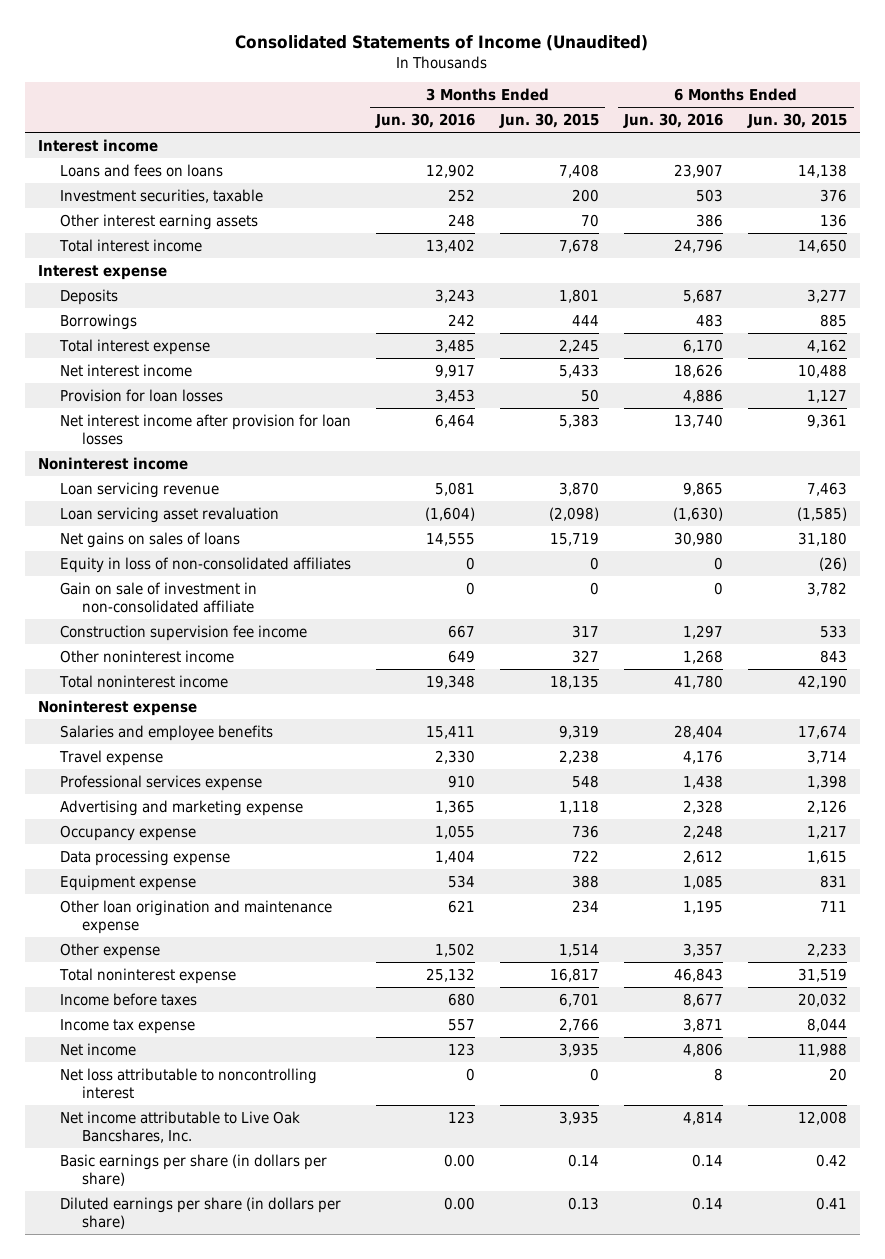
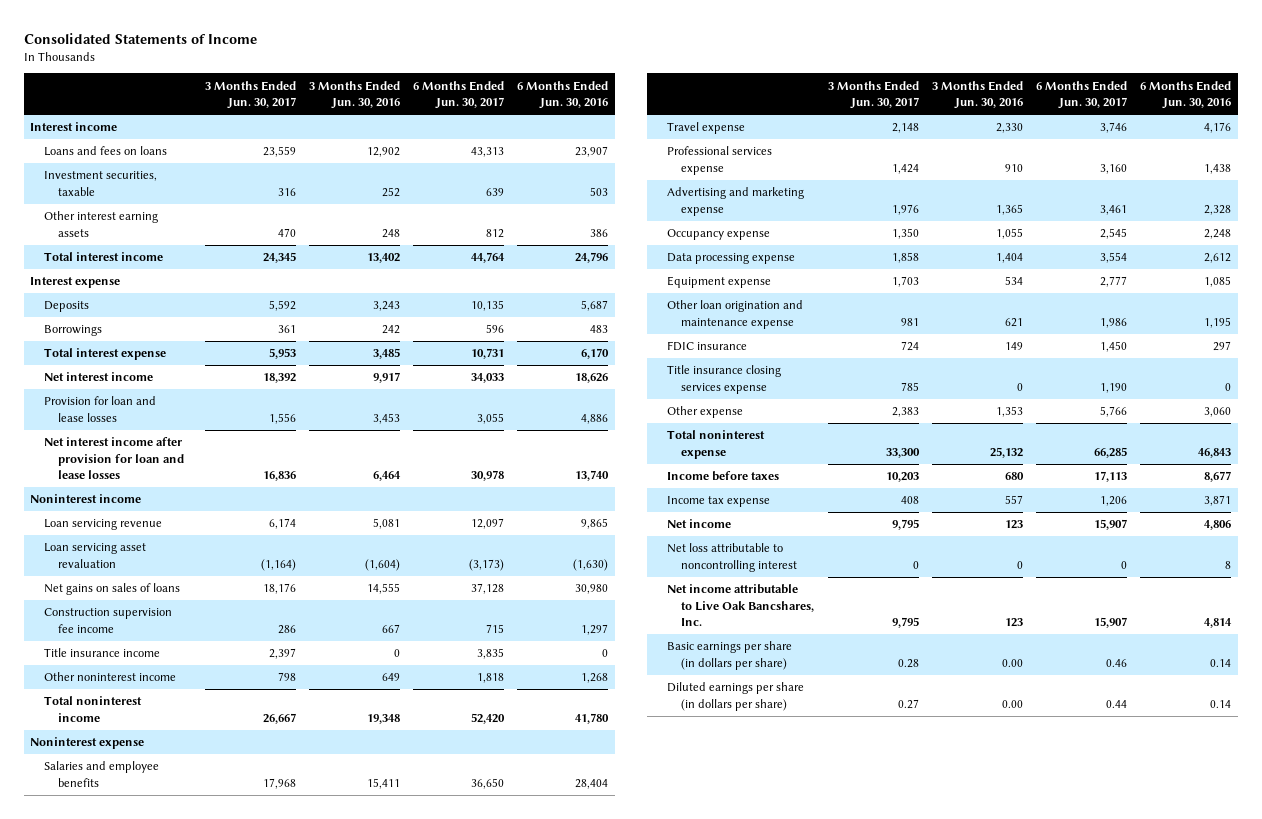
- Consolidated Statements of Income (Unaudited)
+ Consolidated Statements of Income
- | 3 Months Ended Jun. 30, 2016 | 3 Months Ended Jun. 30, 2015 | 6 Months Ended Jun. 30, 2016 | 6 Months Ended Jun. 30, 2015
+ | 3 Months Ended Jun. 30, 2017 | 3 Months Ended Jun. 30, 2016 | 6 Months Ended Jun. 30, 2017 | 6 Months Ended Jun. 30, 2016
- Provision for loan losses | 3,453 | 50 | 4,886 | 1,127
- Net interest income after provision for loan losses | 6,464 | 5,383 | 13,740 | 9,361
+ Provision for loan and lease losses | 1,556 | 3,453 | 3,055 | 4,886
+ Net interest income after provision for loan and lease losses | 16,836 | 6,464 | 30,978 | 13,740
- Equity in loss of non-consolidated affiliates | 0 | 0 | 0 | (26)
- Gain on sale of investment in non-consolidated affiliate | 0 | 0 | 0 | 3,782
+ Title insurance income | 2,397 | 0 | 3,835 | 0
- Other expense | 1,502 | 1,514 | 3,357 | 2,233
+ FDIC insurance | 724 | 149 | 1,450 | 297
+ Title insurance closing services expense | 785 | 0 | 1,190 | 0
+ Other expense | 2,383 | 1,353 | 5,766 | 3,060

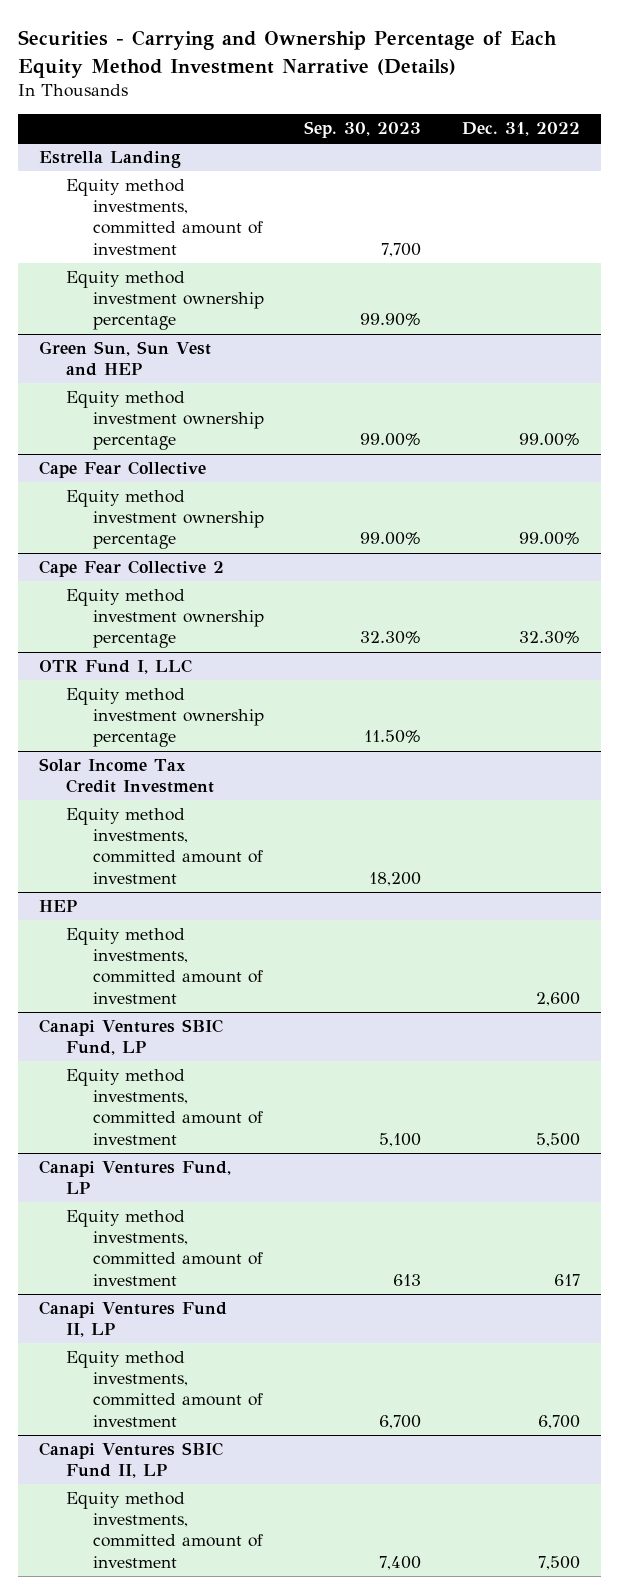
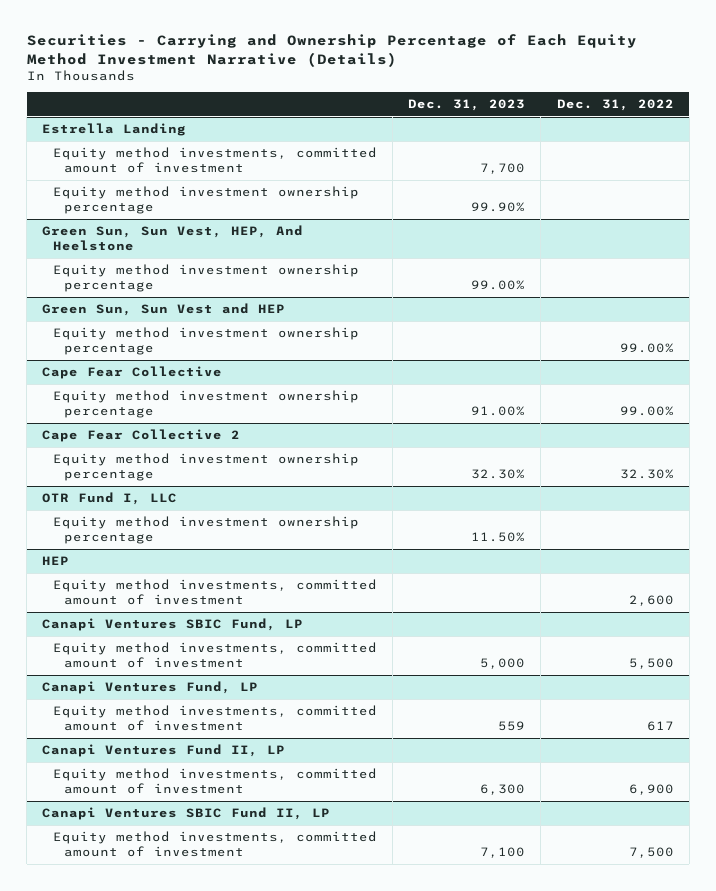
- | Sep. 30, 2023 | Dec. 31, 2022
+ | Dec. 31, 2023 | Dec. 31, 2022
+ Green Sun, Sun Vest, HEP, And Heelstone
+ Equity method investment ownership percentage | 99.00% |
- Solar Income Tax Credit Investment
- Equity method investments, committed amount of investment | 18,200 |
@ Canapi Ventures Fund II, LP
- Equity method investments, committed amount of investment | 6,700 | 6,700
+ Equity method investments, committed amount of investment | 6,300 | 6,900

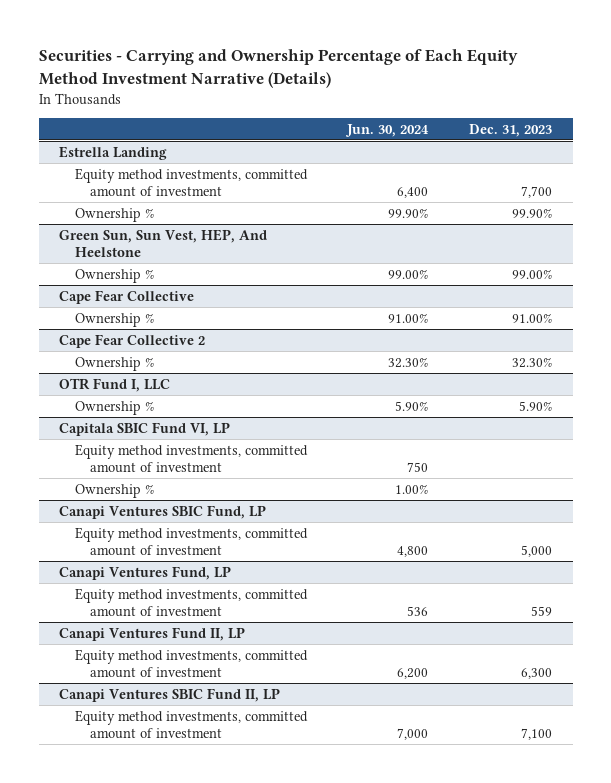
- | Dec. 31, 2023 | Dec. 31, 2022
+ | Jun. 30, 2024 | Dec. 31, 2023
@ Estrella Landing
- Equity method investment ownership percentage | 99.90% |
+ Ownership % | 99.90% | 99.90%
@ Green Sun, Sun Vest, HEP, And Heelstone
- Equity method investment ownership percentage | 99.00% |
- Green Sun, Sun Vest and HEP
- Equity method investment ownership percentage | | 99.00%
@ Green Sun, Sun Vest, HEP, And Heelstone
+ Ownership % | 99.00% | 99.00%
@ Cape Fear Collective
- Equity method investment ownership percentage | 91.00% | 99.00%
+ Ownership % | 91.00% | 91.00%
@ Cape Fear Collective 2
- Equity method investment ownership percentage | 32.30% | 32.30%
+ Ownership % | 32.30% | 32.30%
@ OTR Fund I, LLC
- Equity method investment ownership percentage | 11.50% |
- HEP
@ OTR Fund I, LLC
+ Ownership % | 5.90% | 5.90%
+ Capitala SBIC Fund VI, LP
+ Ownership % | 1.00% |

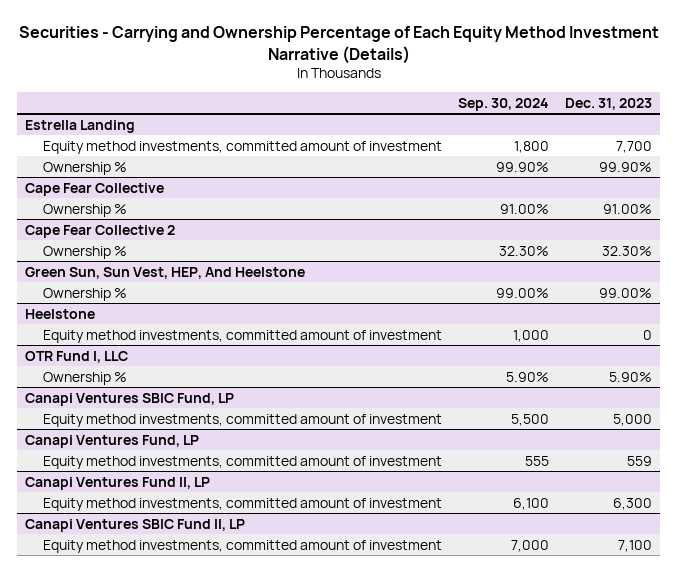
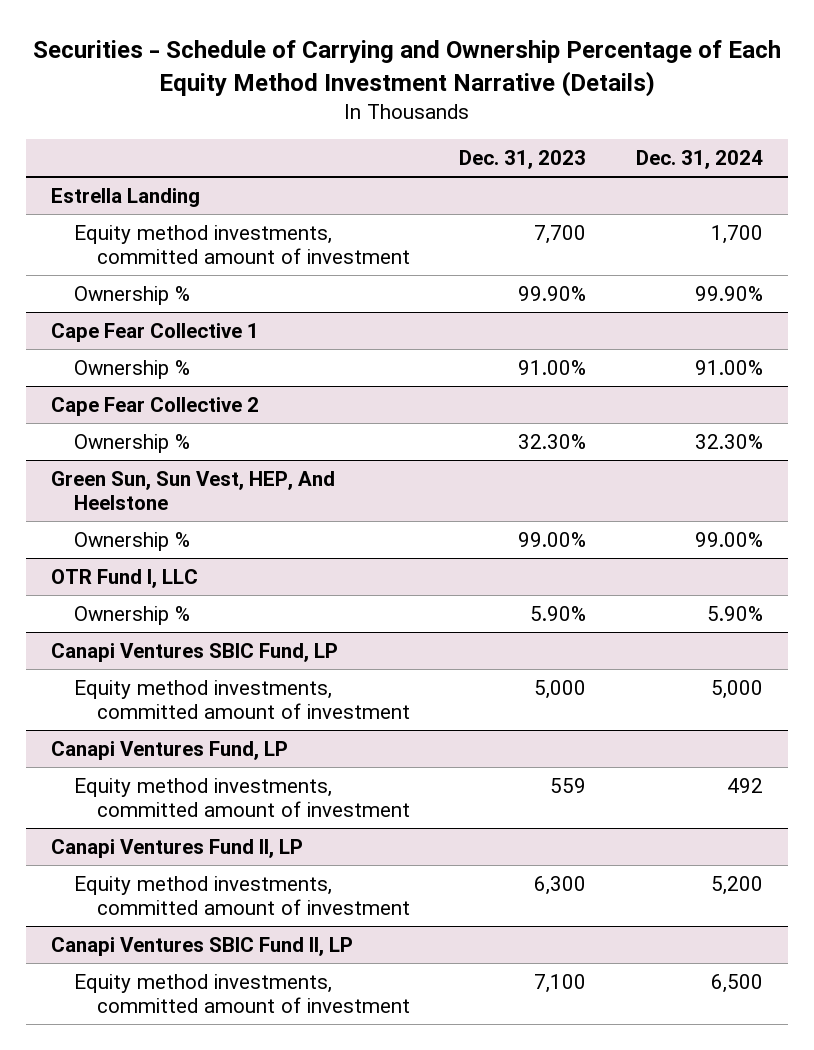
- Securities - Carrying and Ownership Percentage of Each Equity Method Investment Narrative (Details)
+ Securities - Schedule of Carrying and Ownership Percentage of Each Equity Method Investment Narrative (Details)
- | Sep. 30, 2024 | Dec. 31, 2023
+ | Dec. 31, 2023 | Dec. 31, 2024
- Cape Fear Collective
+ Cape Fear Collective 1
- Heelstone
- Equity method investments, committed amount of investment | 1,000 | 0

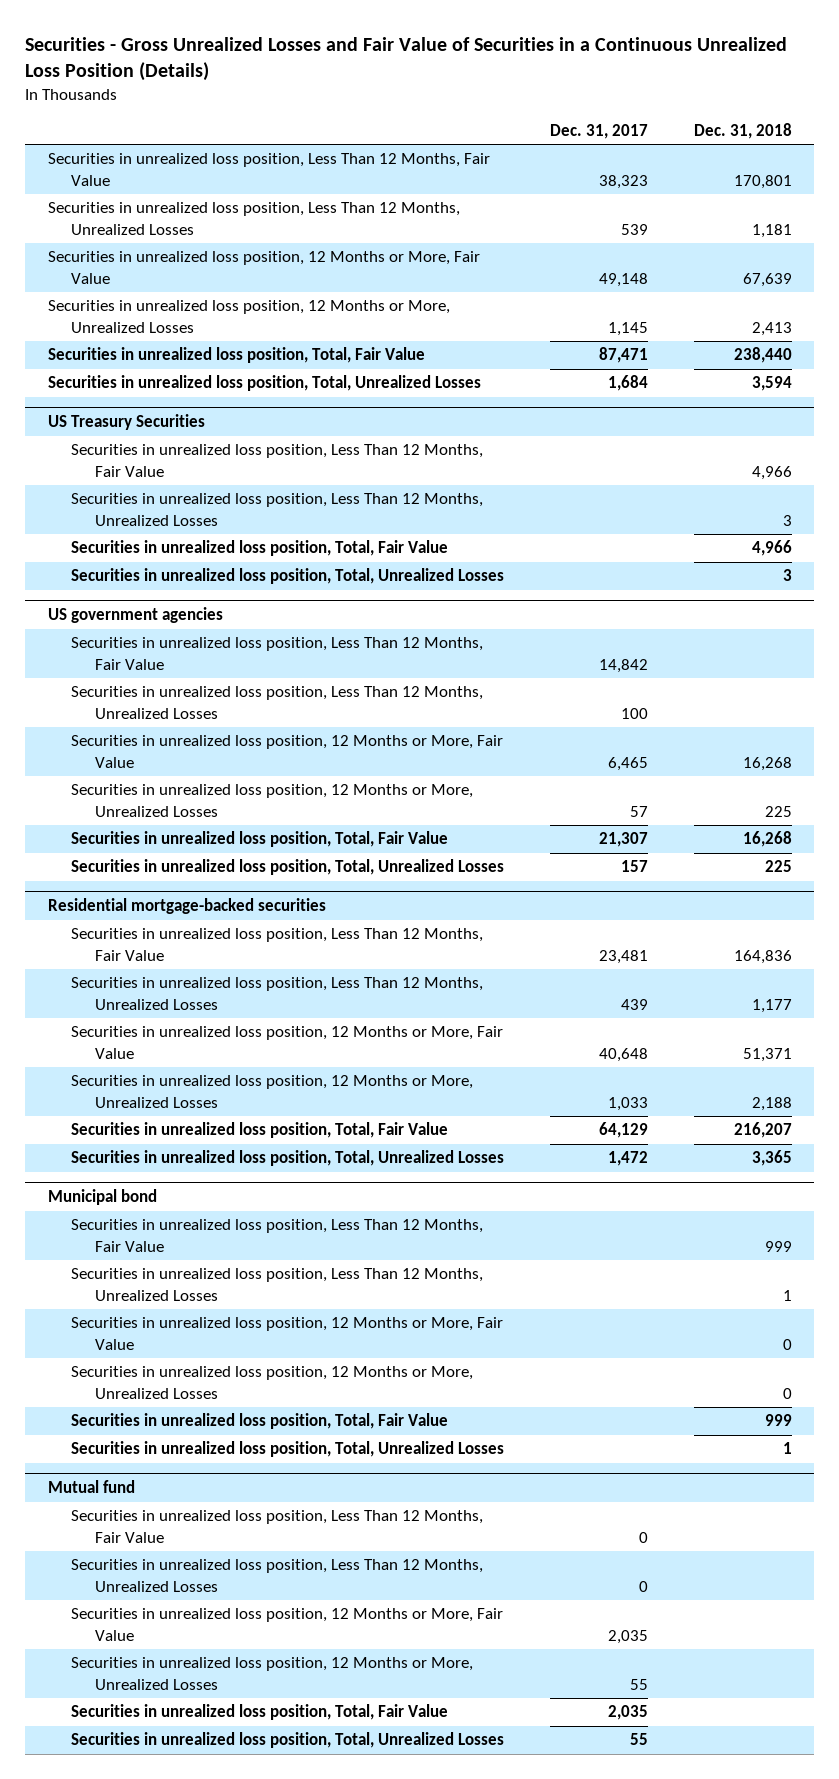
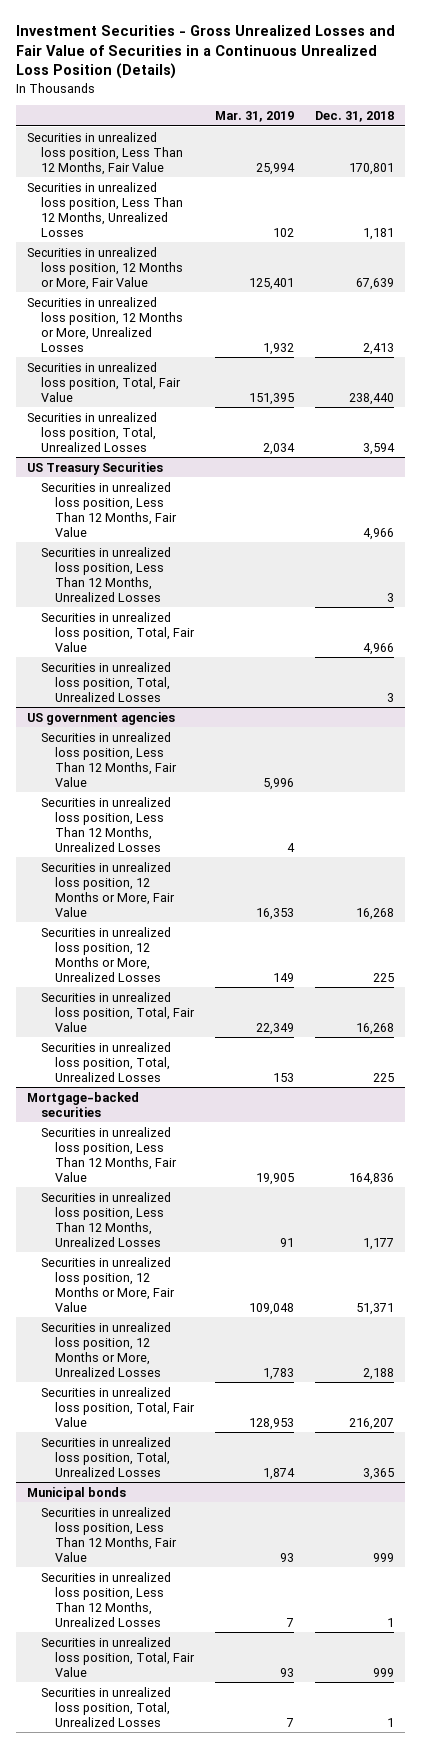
- Securities - Gross Unrealized Losses and Fair Value of Securities in a Continuous Unrealized Loss Position (Details)
+ Investment Securities - Gross Unrealized Losses and Fair Value of Securities in a Continuous Unrealized Loss Position (Details)
- | Dec. 31, 2017 | Dec. 31, 2018
+ | Mar. 31, 2019 | Dec. 31, 2018
- Residential mortgage-backed securities
+ Mortgage-backed securities
- Municipal bond
+ Municipal bonds
- Securities in unrealized loss position, 12 Months or More, Fair Value | | 0
- Securities in unrealized loss position, 12 Months or More, Unrealized Losses | | 0
- Mutual fund
- Securities in unrealized loss position, Less Than 12 Months, Fair Value | 0 |
- Securities in unrealized loss position, Less Than 12 Months, Unrealized Losses | 0 |
- Securities in unrealized loss position, 12 Months or More, Fair Value | 2,035 |
- Securities in unrealized loss position, 12 Months or More, Unrealized Losses | 55 |
- Securities in unrealized loss position, Total, Fair Value | 2,035 |
- Securities in unrealized loss position, Total, Unrealized Losses | 55 |

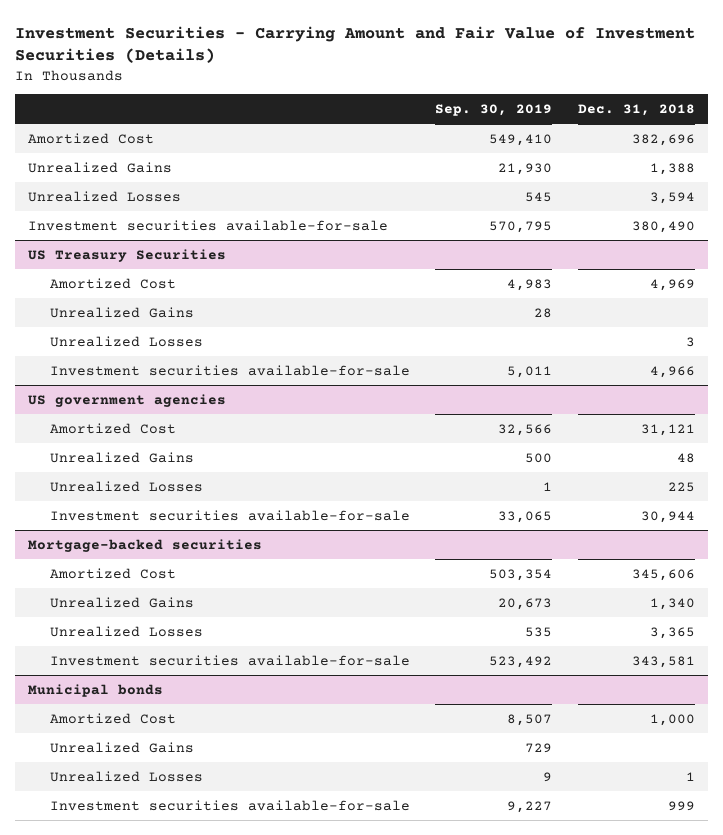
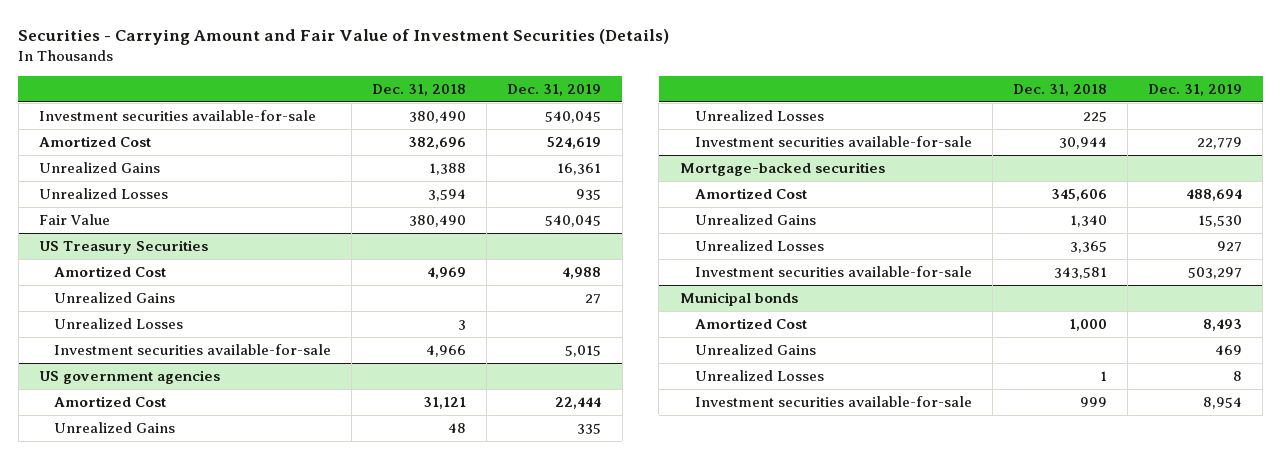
- Investment Securities - Carrying Amount and Fair Value of Investment Securities (Details)
+ Securities - Carrying Amount and Fair Value of Investment Securities (Details)
- | Sep. 30, 2019 | Dec. 31, 2018
+ | Dec. 31, 2018 | Dec. 31, 2019
moved up: Investment securities available-for-sale | 380,490 | 540,045
+ Fair Value | 380,490 | 540,045

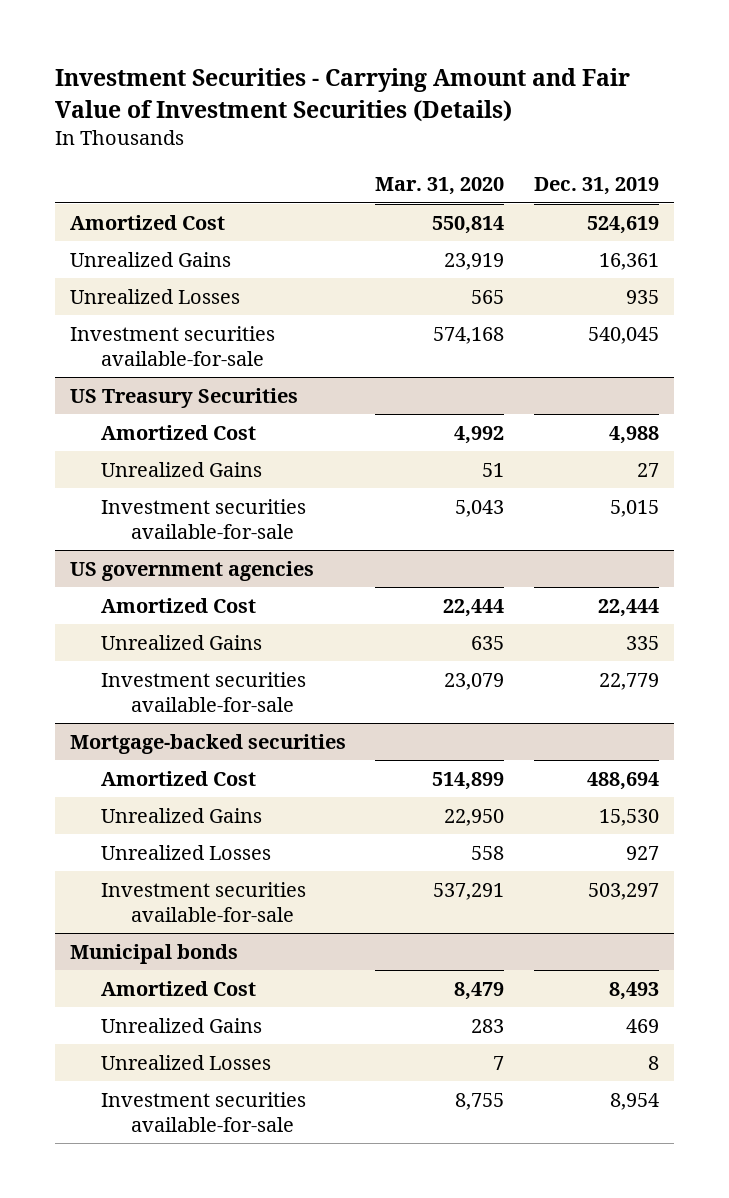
- Securities - Carrying Amount and Fair Value of Investment Securities (Details)
+ Investment Securities - Carrying Amount and Fair Value of Investment Securities (Details)
- | Dec. 31, 2018 | Dec. 31, 2019
+ | Mar. 31, 2020 | Dec. 31, 2019
- Fair Value | 380,490 | 540,045
moved down: Investment securities available-for-sale | 574,168 | 540,045
@ US Treasury Securities
- Unrealized Losses | 3 |
@ US government agencies
- Unrealized Losses | 225 |

